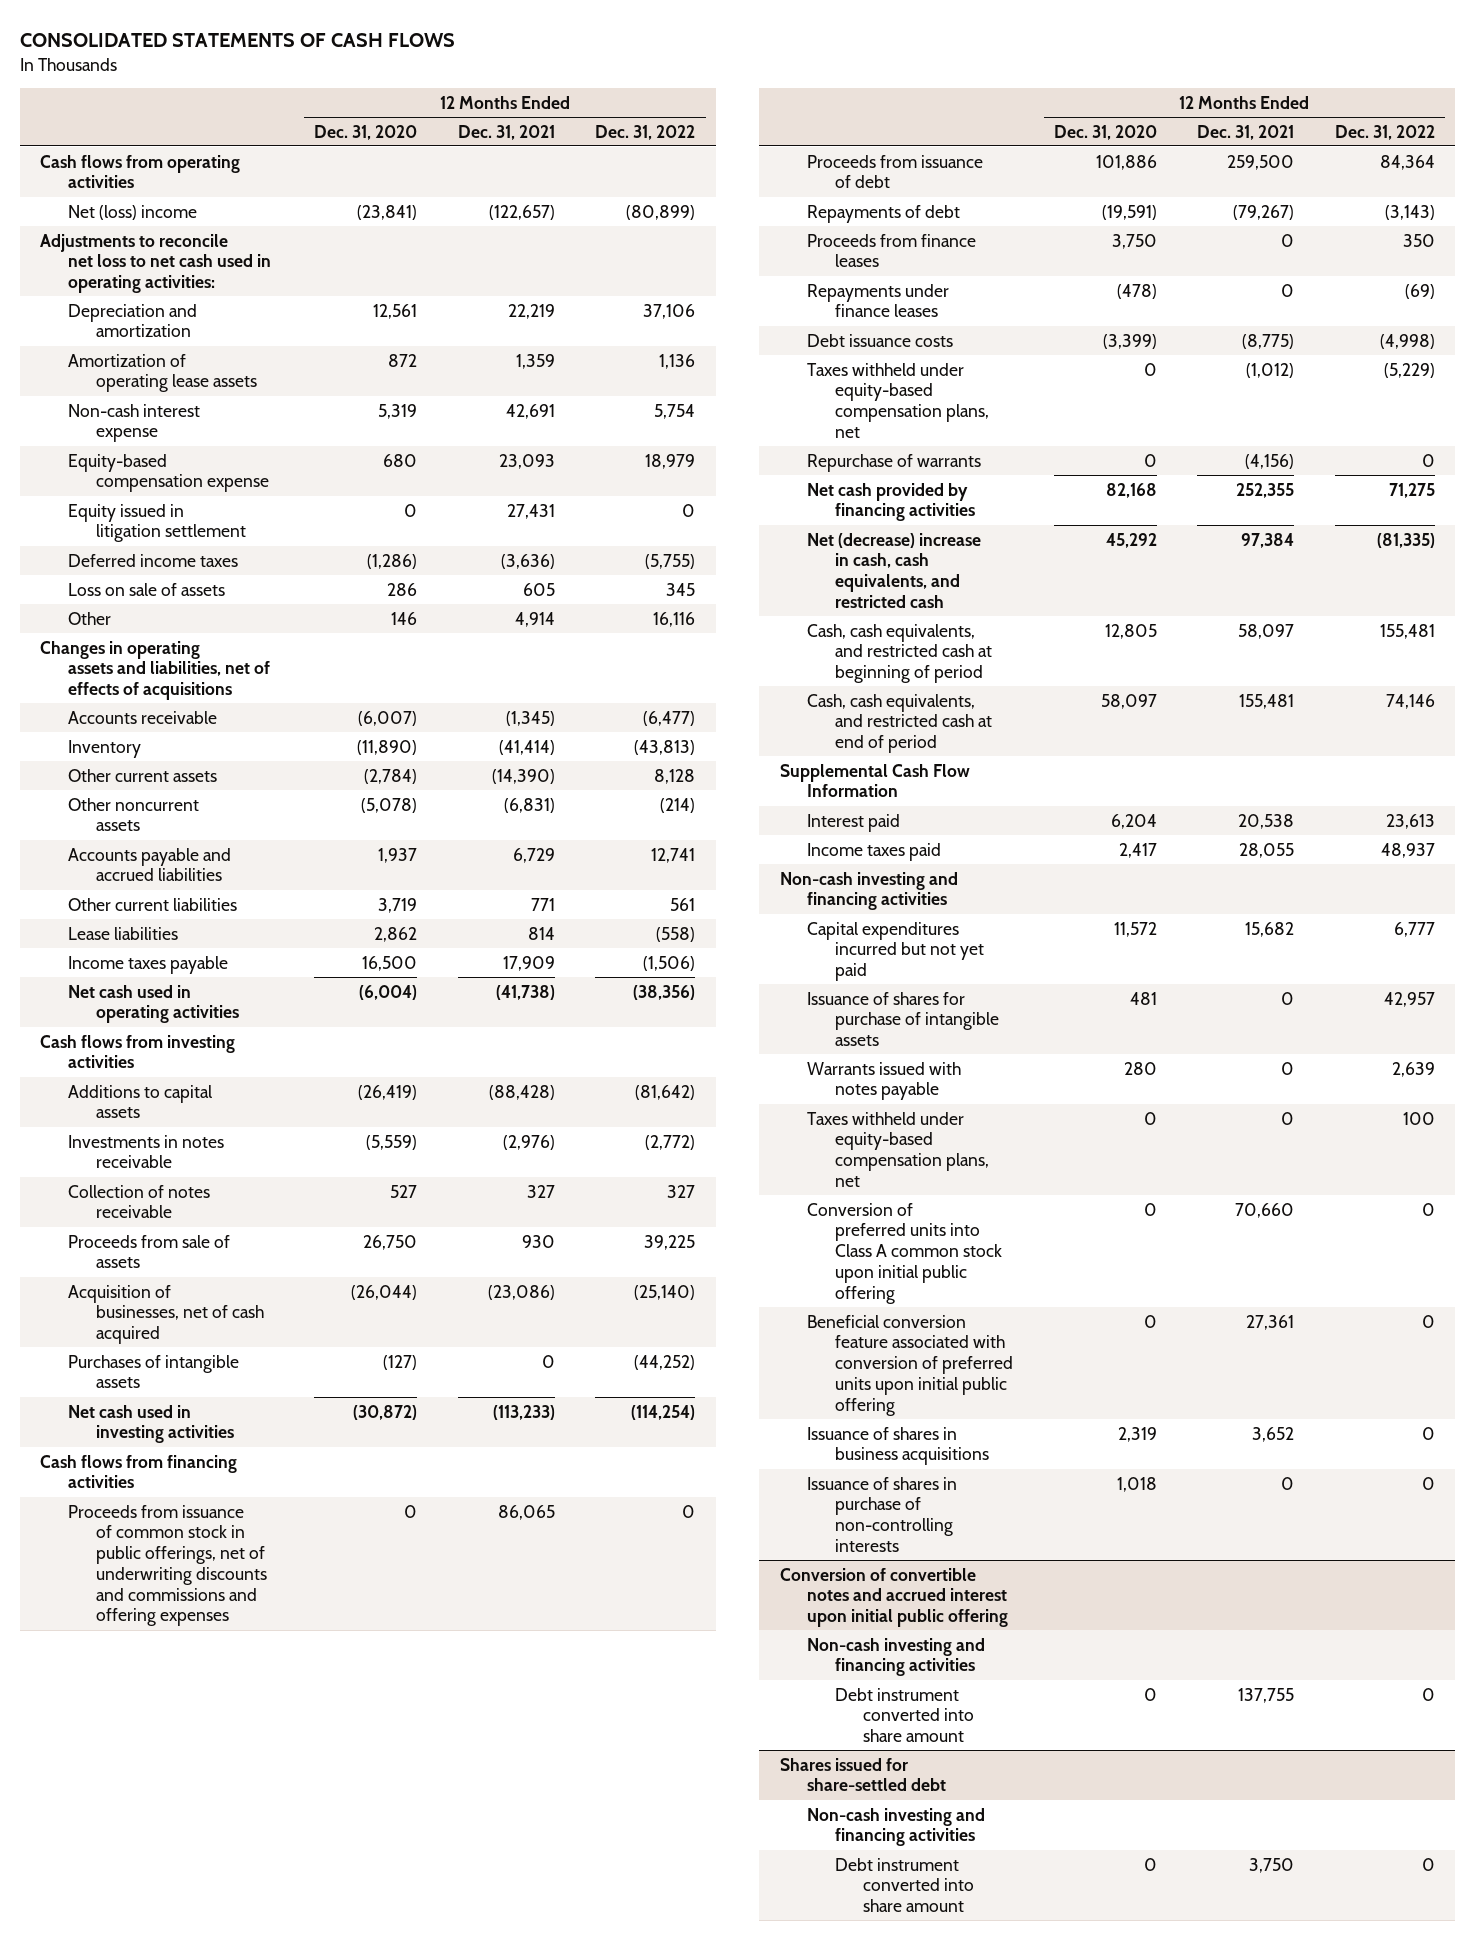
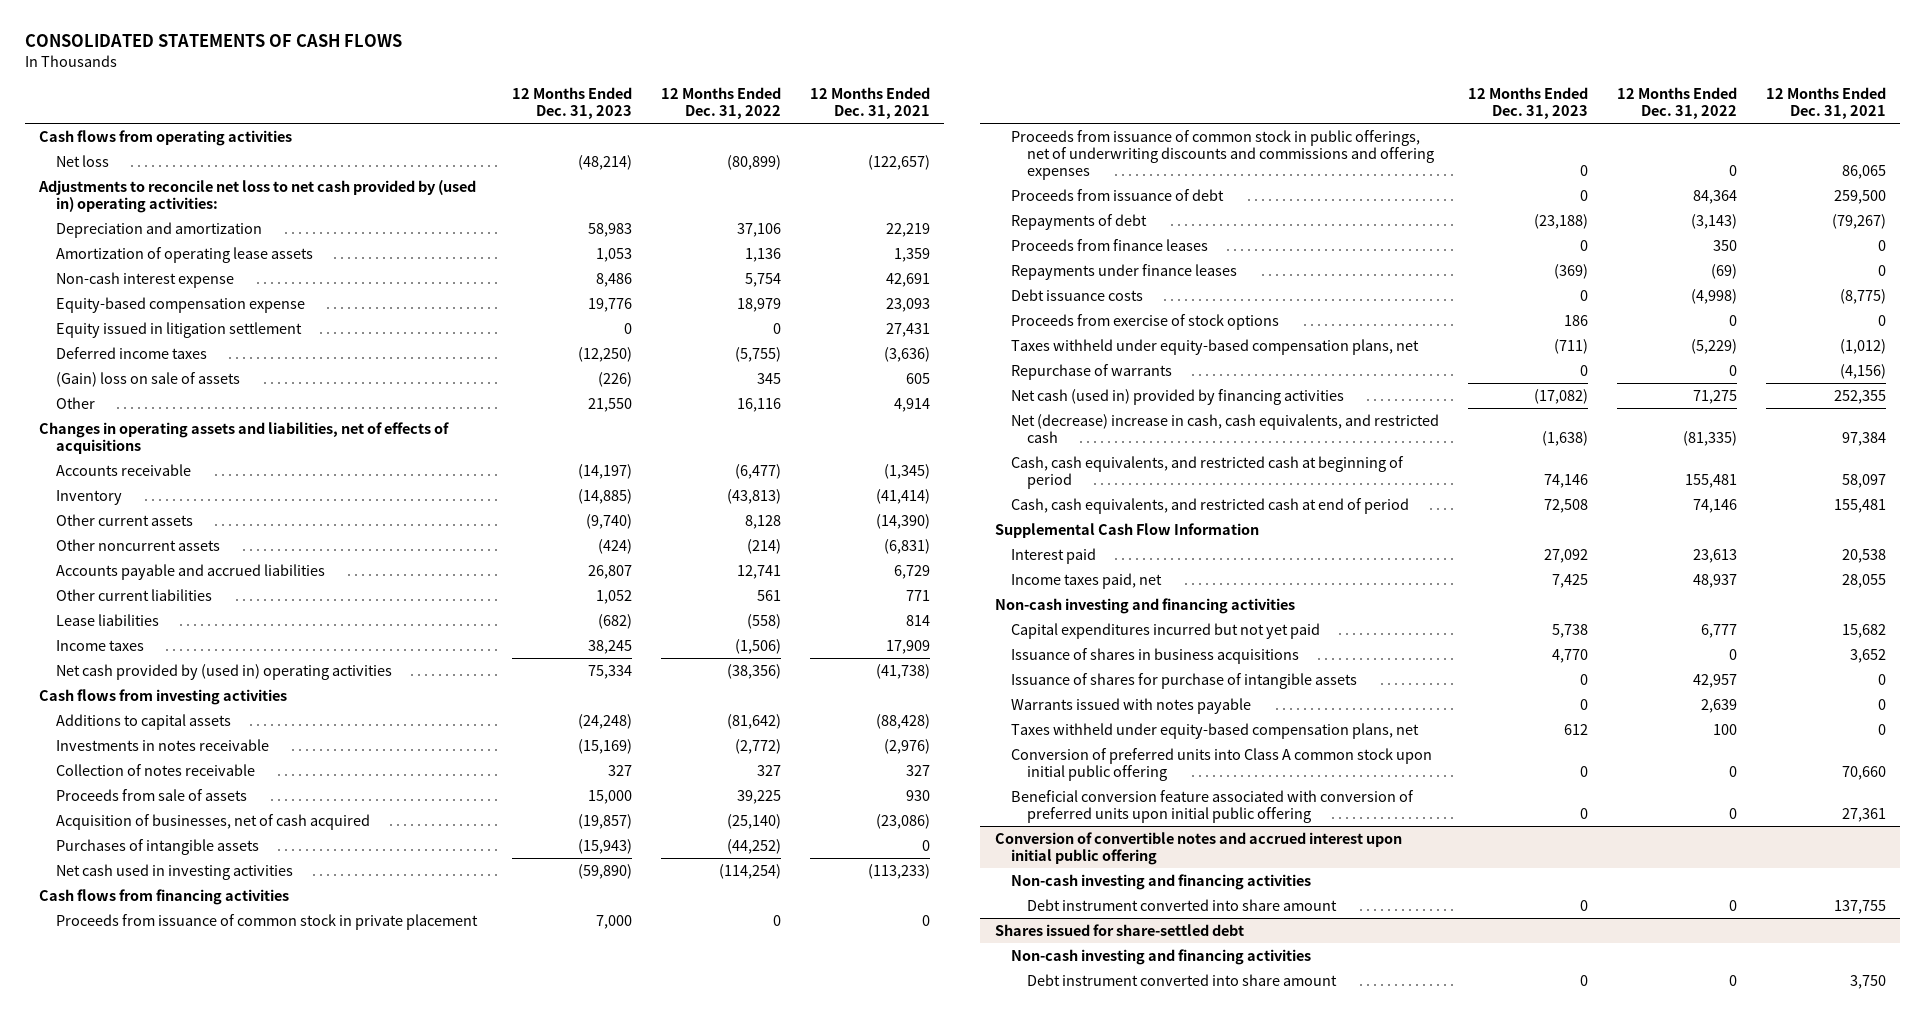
- | 12 Months Ended Dec. 31, 2020 | 12 Months Ended Dec. 31, 2021 | 12 Months Ended Dec. 31, 2022
+ | 12 Months Ended Dec. 31, 2023 | 12 Months Ended Dec. 31, 2022 | 12 Months Ended Dec. 31, 2021
- Net (loss) income | (23,841) | (122,657) | (80,899)
- Adjustments to reconcile net loss to net cash used in operating activities:
+ Net loss | (48,214) | (80,899) | (122,657)
+ Adjustments to reconcile net loss to net cash provided by (used in) operating activities:
- Loss on sale of assets | 286 | 605 | 345
+ (Gain) loss on sale of assets | (226) | 345 | 605
- Income taxes payable | 16,500 | 17,909 | (1,506)
- Net cash used in operating activities | (6,004) | (41,738) | (38,356)
+ Income taxes | 38,245 | (1,506) | 17,909
+ Net cash provided by (used in) operating activities | 75,334 | (38,356) | (41,738)
+ Proceeds from issuance of common stock in private placement | 7,000 | 0 | 0
+ Proceeds from exercise of stock options | 186 | 0 | 0
- Net cash provided by financing activities | 82,168 | 252,355 | 71,275
+ Net cash (used in) provided by financing activities | (17,082) | 71,275 | 252,355
- Income taxes paid | 2,417 | 28,055 | 48,937
+ Income taxes paid, net | 7,425 | 48,937 | 28,055
moved up: Issuance of shares in business acquisitions | 4,770 | 0 | 3,652
- Issuance of shares in purchase of non-controlling interests | 1,018 | 0 | 0

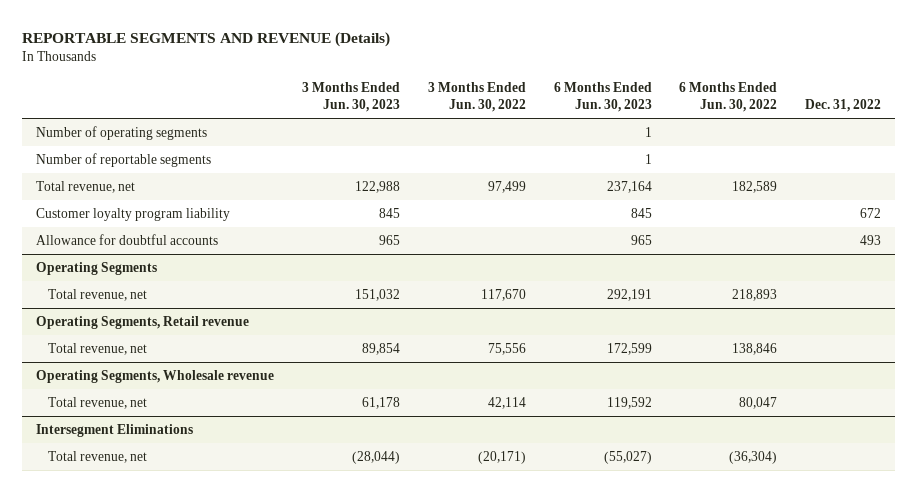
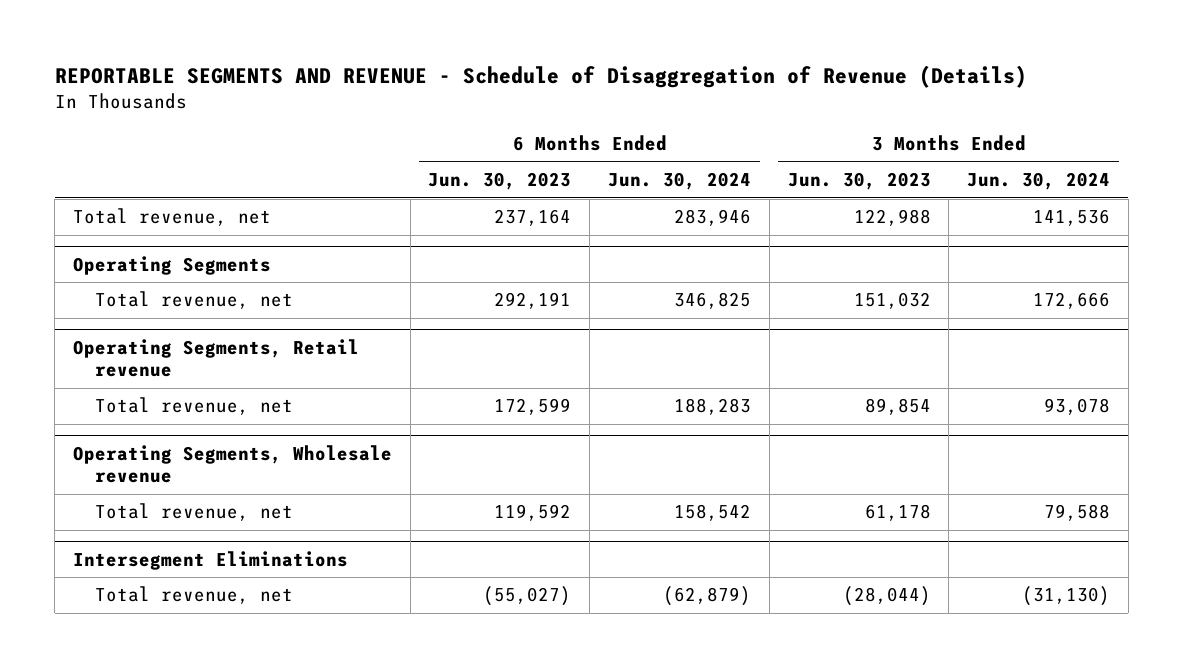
- REPORTABLE SEGMENTS AND REVENUE (Details)
+ REPORTABLE SEGMENTS AND REVENUE - Schedule of Disaggregation of Revenue (Details)
- | 3 Months Ended Jun. 30, 2023 | 3 Months Ended Jun. 30, 2022 | 6 Months Ended Jun. 30, 2023 | 6 Months Ended Jun. 30, 2022 | Dec. 31, 2022
+ | 6 Months Ended Jun. 30, 2023 | 6 Months Ended Jun. 30, 2024 | 3 Months Ended Jun. 30, 2023 | 3 Months Ended Jun. 30, 2024
- Number of operating segments | | | 1 | |
- Number of reportable segments | | | 1 | |
- Customer loyalty program liability | 845 | | 845 | | 672
- Allowance for doubtful accounts | 965 | | 965 | | 493

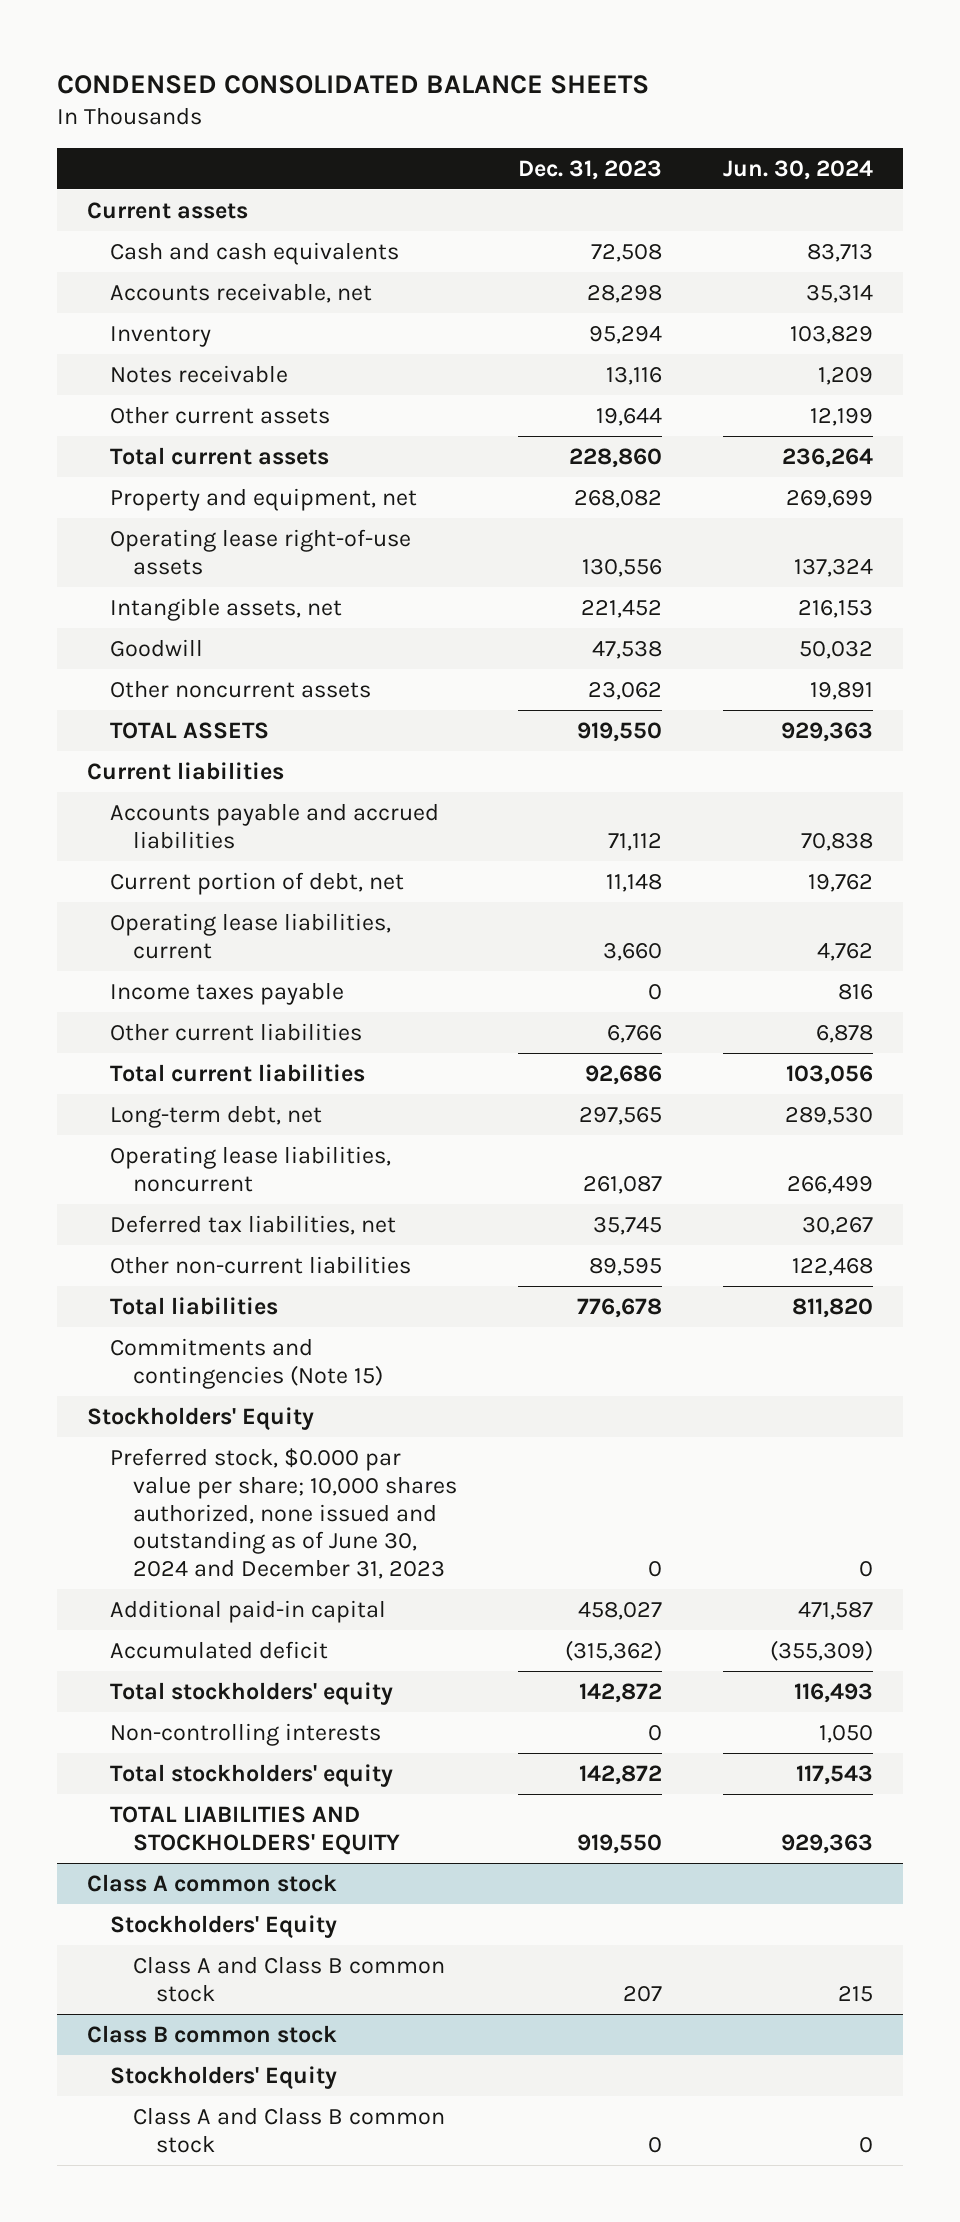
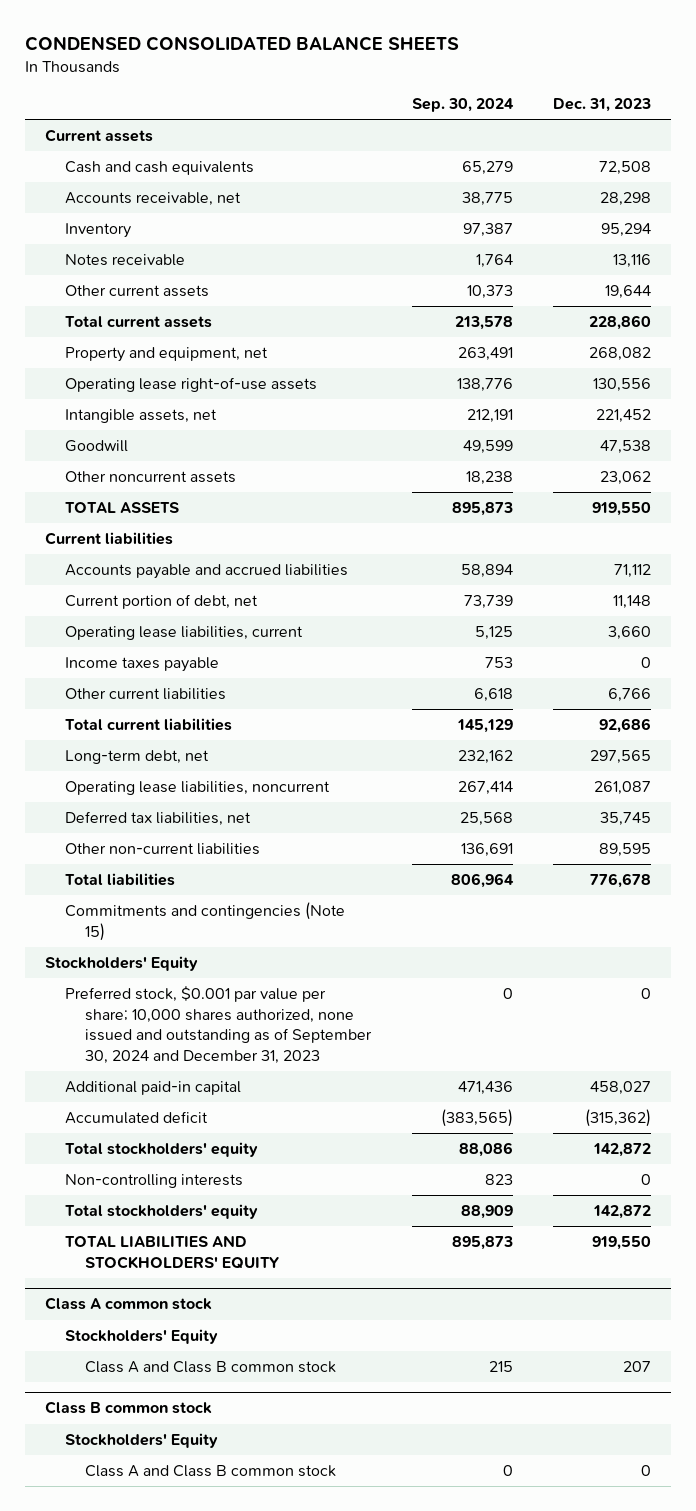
- | Dec. 31, 2023 | Jun. 30, 2024
+ | Sep. 30, 2024 | Dec. 31, 2023
- Preferred stock, $0.000 par value per share; 10,000 shares authorized, none issued and outstanding as of June 30, 2024 and December 31, 2023 | 0 | 0
+ Preferred stock, $0.001 par value per share; 10,000 shares authorized, none issued and outstanding as of September 30, 2024 and December 31, 2023 | 0 | 0

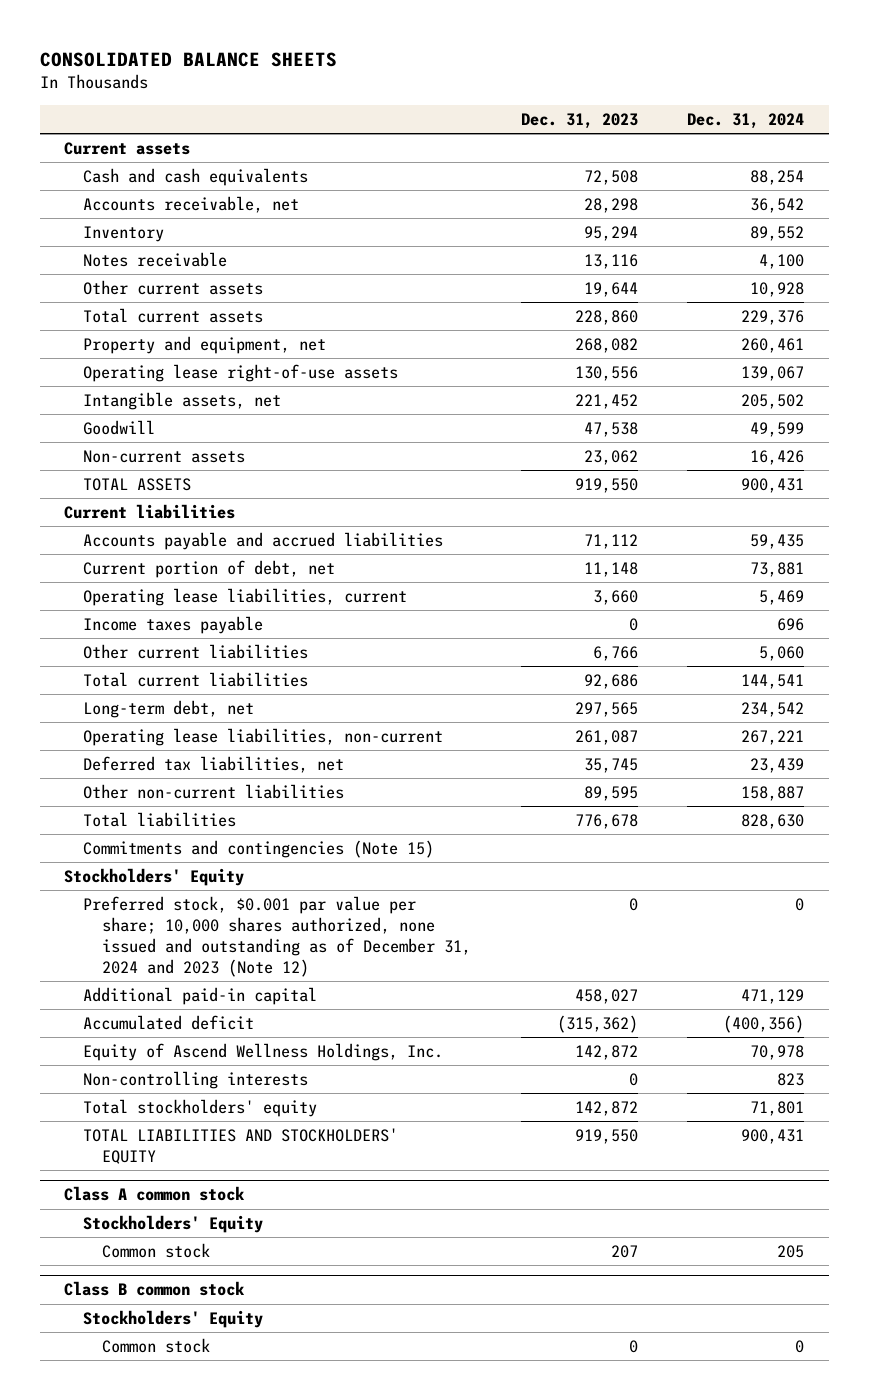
- CONDENSED CONSOLIDATED BALANCE SHEETS
+ CONSOLIDATED BALANCE SHEETS
- | Sep. 30, 2024 | Dec. 31, 2023
+ | Dec. 31, 2023 | Dec. 31, 2024
- Other noncurrent assets | 18,238 | 23,062
+ Non-current assets | 23,062 | 16,426
- Operating lease liabilities, noncurrent | 267,414 | 261,087
+ Operating lease liabilities, non-current | 261,087 | 267,221
- Preferred stock, $0.001 par value per share; 10,000 shares authorized, none issued and outstanding as of September 30, 2024 and December 31, 2023 | 0 | 0
+ Preferred stock, $0.001 par value per share; 10,000 shares authorized, none issued and outstanding as of December 31, 2024 and 2023 (Note 12) | 0 | 0
- Total stockholders' equity | 88,086 | 142,872
+ Equity of Ascend Wellness Holdings, Inc. | 142,872 | 70,978
@ Class A common stock
- Class A and Class B common stock | 215 | 207
+ Common stock | 207 | 205
@ Class B common stock
- Class A and Class B common stock | 0 | 0
+ Common stock | 0 | 0

